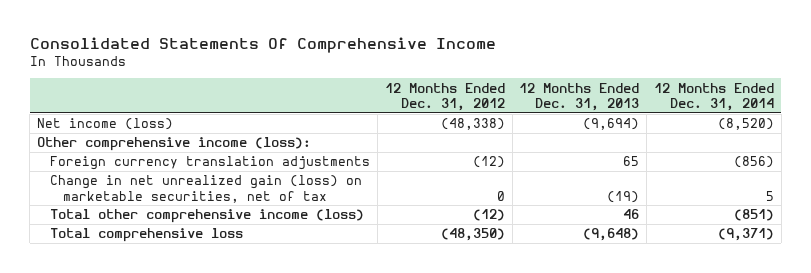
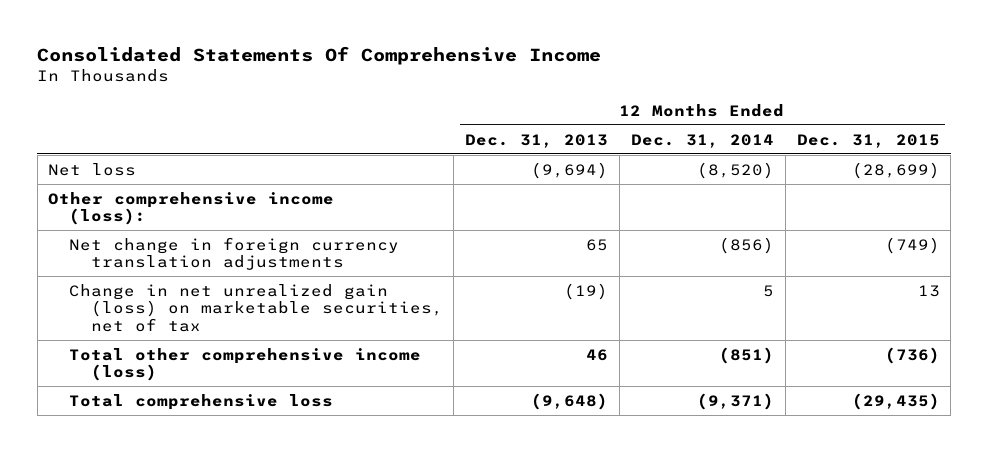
- | 12 Months Ended Dec. 31, 2012 | 12 Months Ended Dec. 31, 2013 | 12 Months Ended Dec. 31, 2014
+ | 12 Months Ended Dec. 31, 2013 | 12 Months Ended Dec. 31, 2014 | 12 Months Ended Dec. 31, 2015
- Net income (loss) | (48,338) | (9,694) | (8,520)
+ Net loss | (9,694) | (8,520) | (28,699)
- Foreign currency translation adjustments | (12) | 65 | (856)
+ Net change in foreign currency translation adjustments | 65 | (856) | (749)

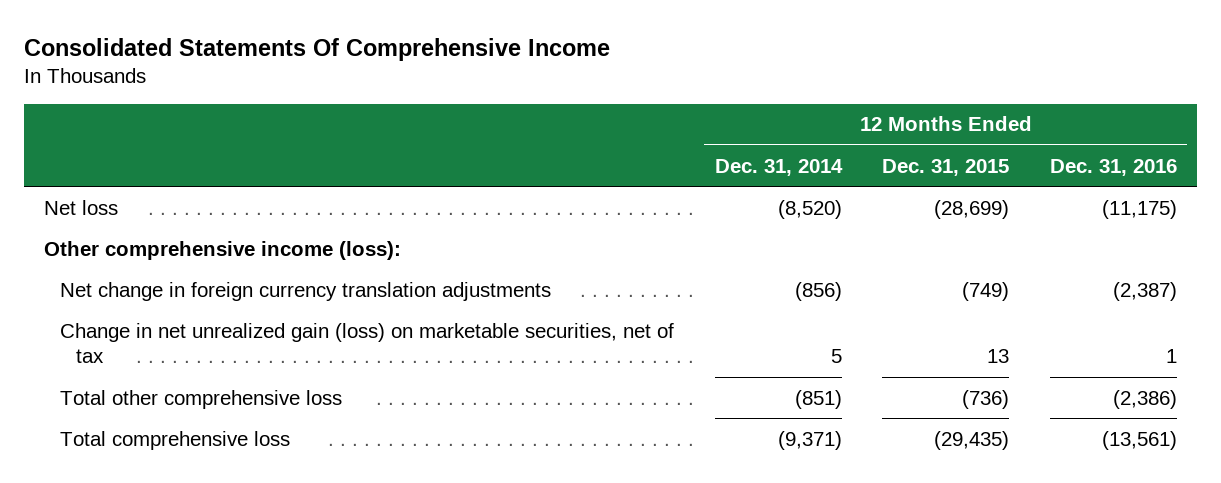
- | 12 Months Ended Dec. 31, 2013 | 12 Months Ended Dec. 31, 2014 | 12 Months Ended Dec. 31, 2015
+ | 12 Months Ended Dec. 31, 2014 | 12 Months Ended Dec. 31, 2015 | 12 Months Ended Dec. 31, 2016
- Total other comprehensive income (loss) | 46 | (851) | (736)
+ Total other comprehensive loss | (851) | (736) | (2,386)

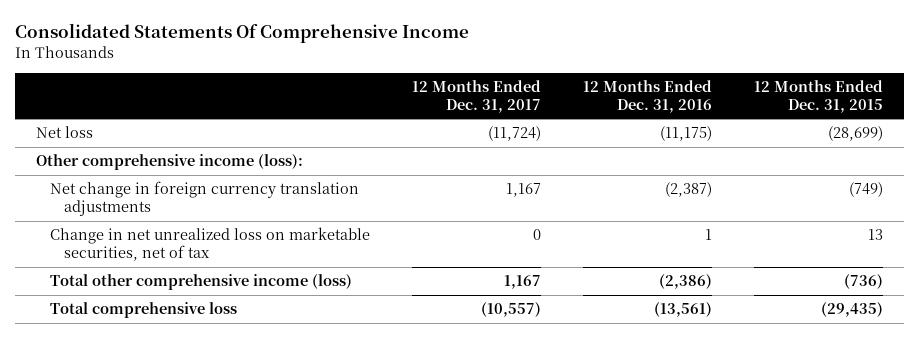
- | 12 Months Ended Dec. 31, 2014 | 12 Months Ended Dec. 31, 2015 | 12 Months Ended Dec. 31, 2016
+ | 12 Months Ended Dec. 31, 2017 | 12 Months Ended Dec. 31, 2016 | 12 Months Ended Dec. 31, 2015
- Change in net unrealized gain (loss) on marketable securities, net of tax | 5 | 13 | 1
- Total other comprehensive loss | (851) | (736) | (2,386)
+ Change in net unrealized loss on marketable securities, net of tax | 0 | 1 | 13
+ Total other comprehensive income (loss) | 1,167 | (2,386) | (736)

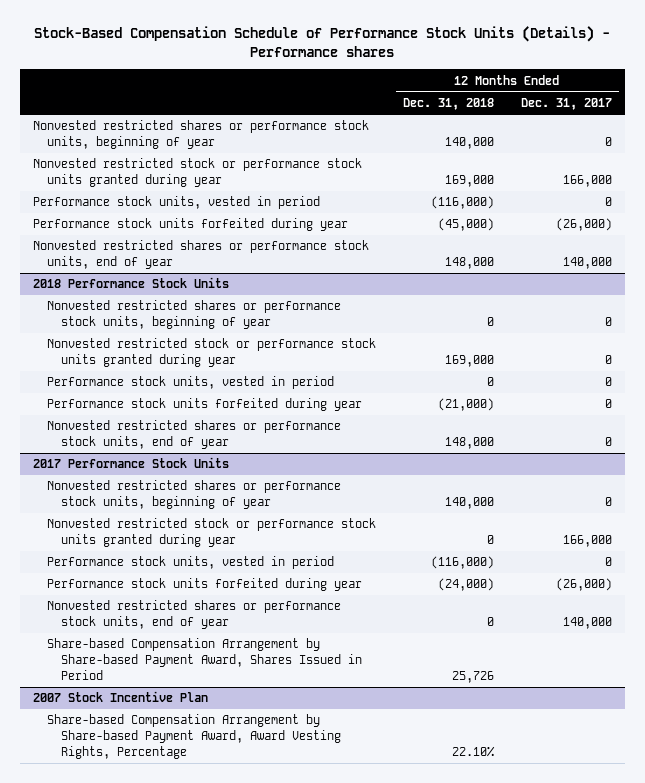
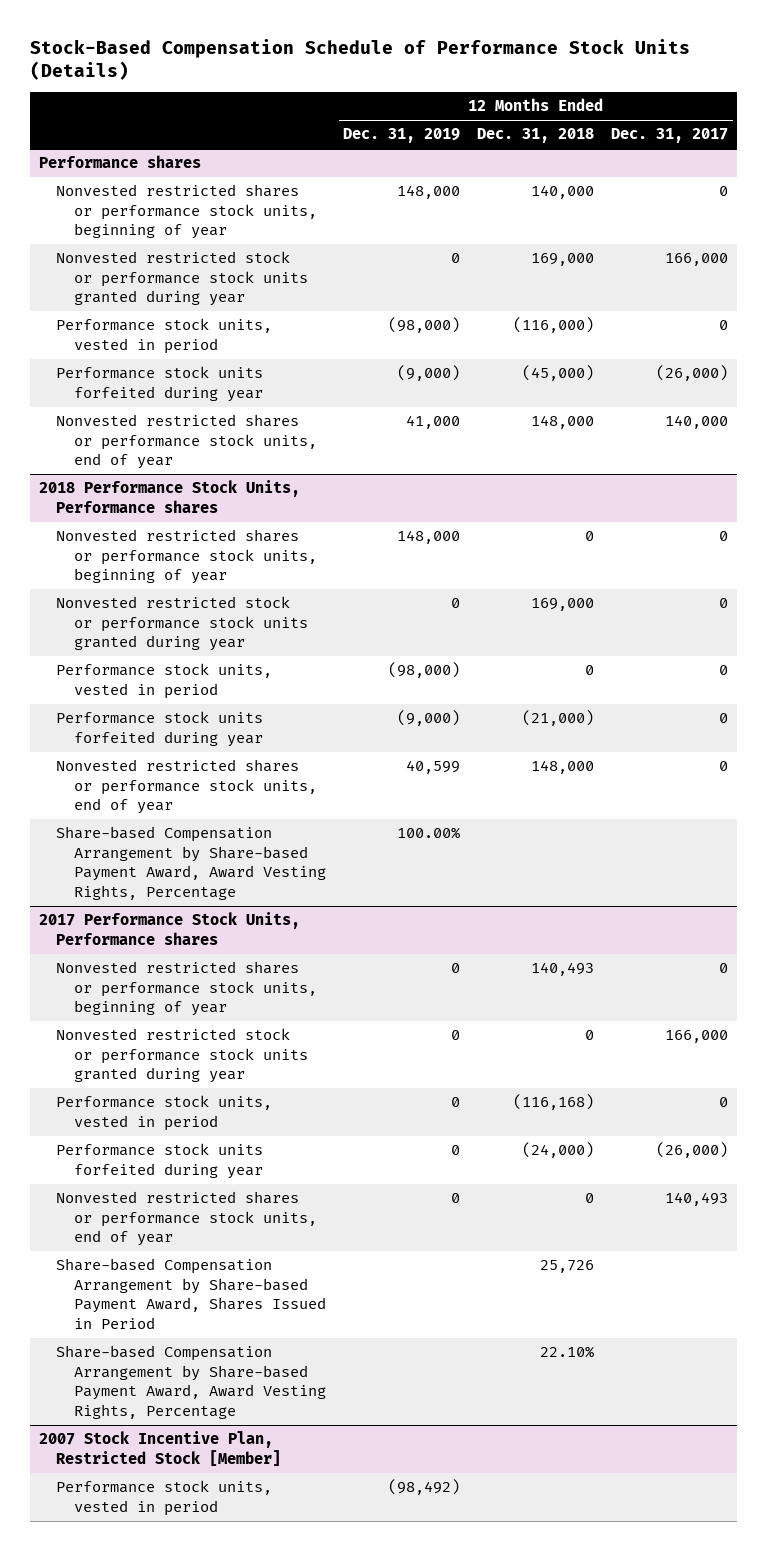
- Stock-Based Compensation Schedule of Performance Stock Units (Details) - Performance shares
+ Stock-Based Compensation Schedule of Performance Stock Units (Details)
- | 12 Months Ended Dec. 31, 2018 | 12 Months Ended Dec. 31, 2017
+ | 12 Months Ended Dec. 31, 2019 | 12 Months Ended Dec. 31, 2018 | 12 Months Ended Dec. 31, 2017
+ Performance shares
- 2018 Performance Stock Units
+ 2018 Performance Stock Units, Performance shares
- 2017 Performance Stock Units
- Nonvested restricted shares or performance stock units, beginning of year | 140,000 | 0
+ Share-based Compensation Arrangement by Share-based Payment Award, Award Vesting Rights, Percentage | 100.00% | |
+ 2017 Performance Stock Units, Performance shares
+ Nonvested restricted shares or performance stock units, beginning of year | 0 | 140,493 | 0
- Performance stock units, vested in period | (116,000) | 0
+ Performance stock units, vested in period | 0 | (116,168) | 0
- Nonvested restricted shares or performance stock units, end of year | 0 | 140,000
+ Nonvested restricted shares or performance stock units, end of year | 0 | 0 | 140,493
- 2007 Stock Incentive Plan
+ 2007 Stock Incentive Plan, Restricted Stock [Member]
+ Performance stock units, vested in period | (98,492) | |

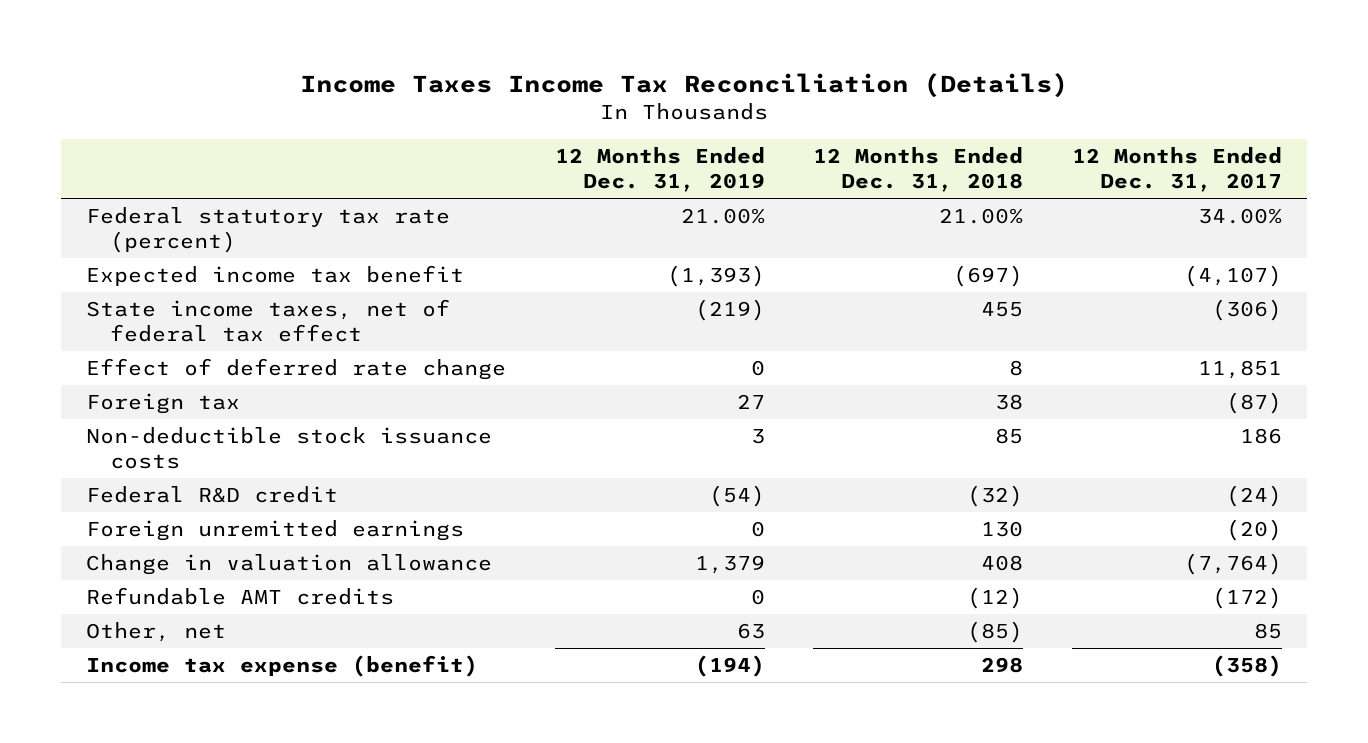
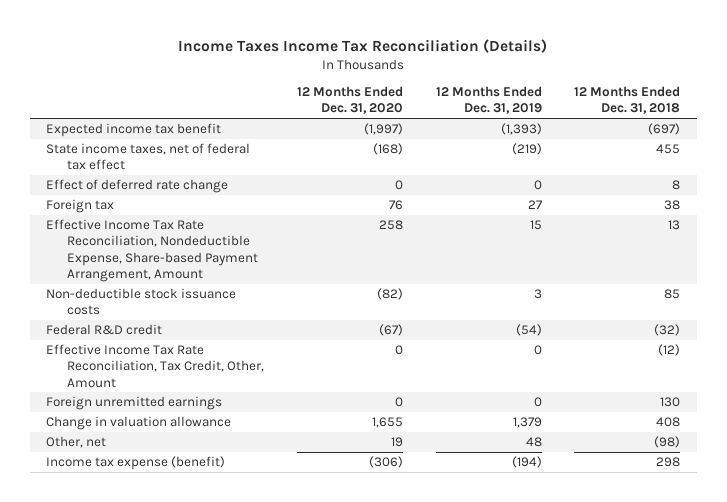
- | 12 Months Ended Dec. 31, 2019 | 12 Months Ended Dec. 31, 2018 | 12 Months Ended Dec. 31, 2017
+ | 12 Months Ended Dec. 31, 2020 | 12 Months Ended Dec. 31, 2019 | 12 Months Ended Dec. 31, 2018
- Federal statutory tax rate (percent) | 21.00% | 21.00% | 34.00%
+ Effective Income Tax Rate Reconciliation, Nondeductible Expense, Share-based Payment Arrangement, Amount | 258 | 15 | 13
+ Effective Income Tax Rate Reconciliation, Tax Credit, Other, Amount | 0 | 0 | (12)
- Refundable AMT credits | 0 | (12) | (172)
- Other, net | 63 | (85) | 85
+ Other, net | 19 | 48 | (98)

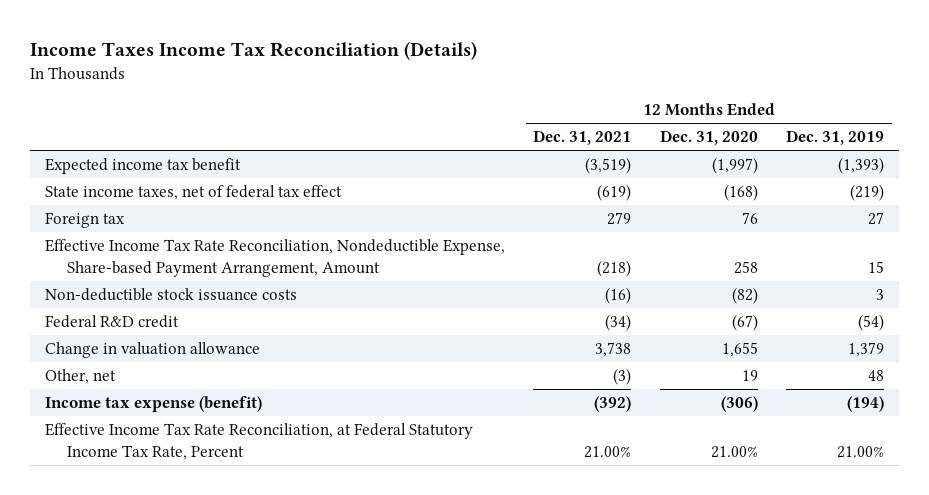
- | 12 Months Ended Dec. 31, 2020 | 12 Months Ended Dec. 31, 2019 | 12 Months Ended Dec. 31, 2018
+ | 12 Months Ended Dec. 31, 2021 | 12 Months Ended Dec. 31, 2020 | 12 Months Ended Dec. 31, 2019
- Effect of deferred rate change | 0 | 0 | 8
- Effective Income Tax Rate Reconciliation, Tax Credit, Other, Amount | 0 | 0 | (12)
- Foreign unremitted earnings | 0 | 0 | 130
+ Effective Income Tax Rate Reconciliation, at Federal Statutory Income Tax Rate, Percent | 21.00% | 21.00% | 21.00%

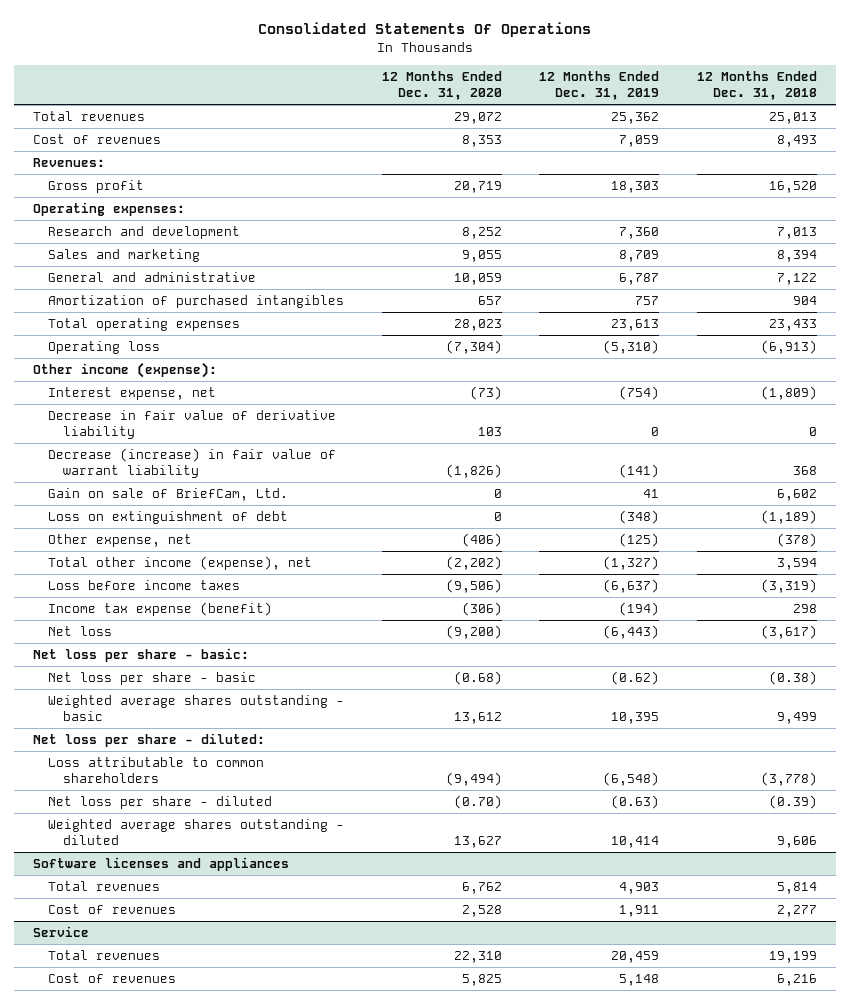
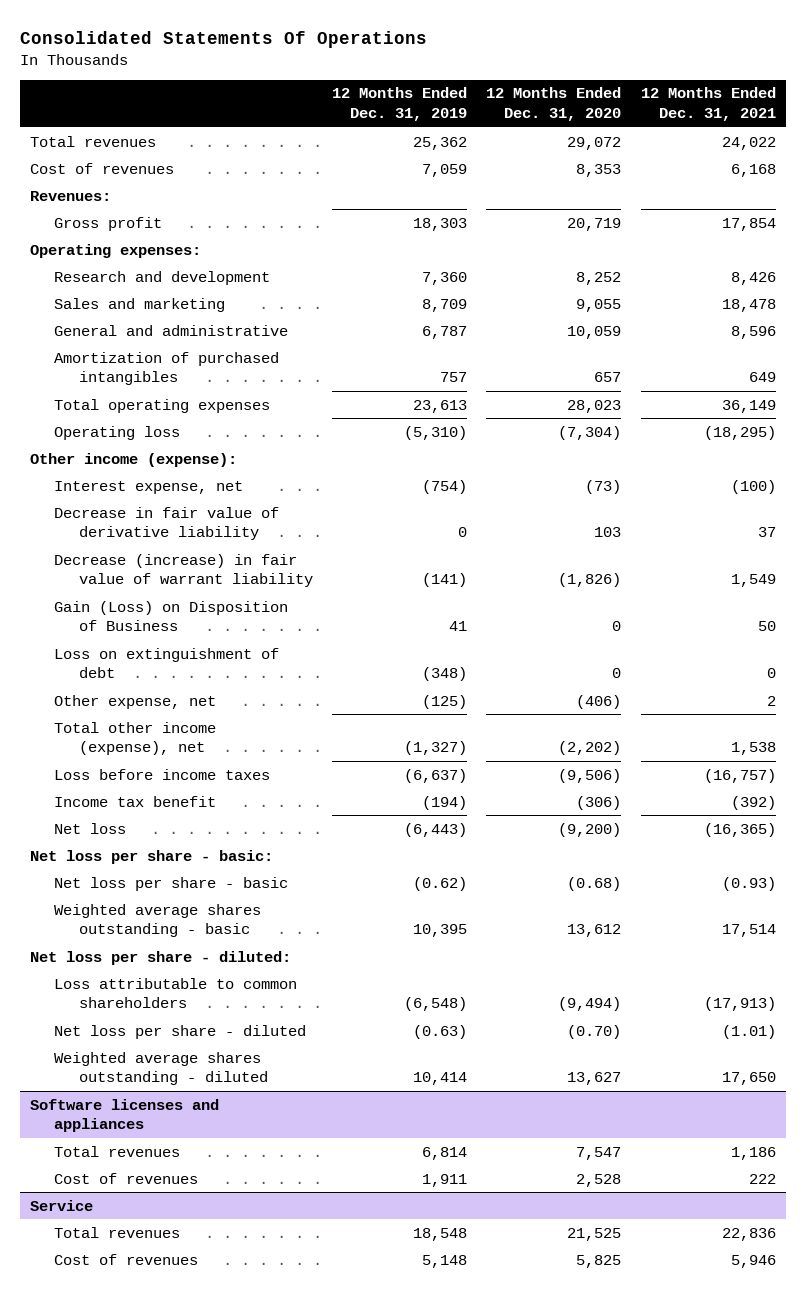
- | 12 Months Ended Dec. 31, 2020 | 12 Months Ended Dec. 31, 2019 | 12 Months Ended Dec. 31, 2018
+ | 12 Months Ended Dec. 31, 2019 | 12 Months Ended Dec. 31, 2020 | 12 Months Ended Dec. 31, 2021
- Gain on sale of BriefCam, Ltd. | 0 | 41 | 6,602
+ Gain (Loss) on Disposition of Business | 41 | 0 | 50
- Income tax expense (benefit) | (306) | (194) | 298
+ Income tax benefit | (194) | (306) | (392)
@ Software licenses and appliances
- Total revenues | 6,762 | 4,903 | 5,814
+ Total revenues | 6,814 | 7,547 | 1,186
@ Service
- Total revenues | 22,310 | 20,459 | 19,199
+ Total revenues | 18,548 | 21,525 | 22,836

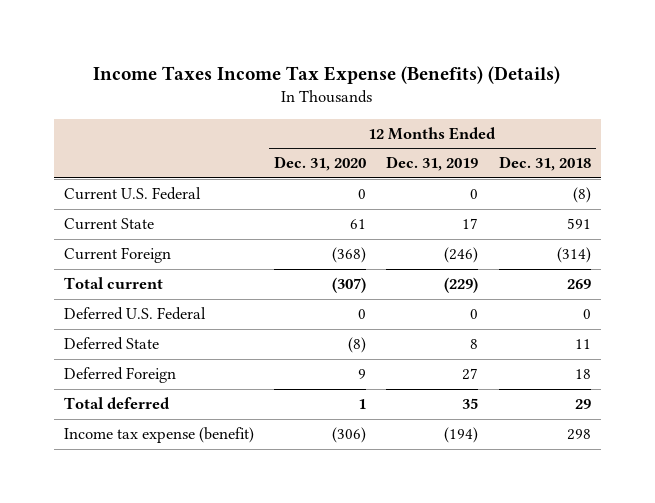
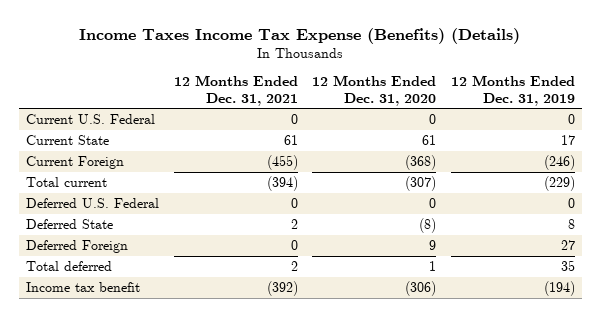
- | 12 Months Ended Dec. 31, 2020 | 12 Months Ended Dec. 31, 2019 | 12 Months Ended Dec. 31, 2018
+ | 12 Months Ended Dec. 31, 2021 | 12 Months Ended Dec. 31, 2020 | 12 Months Ended Dec. 31, 2019
- Income tax expense (benefit) | (306) | (194) | 298
+ Income tax benefit | (392) | (306) | (194)

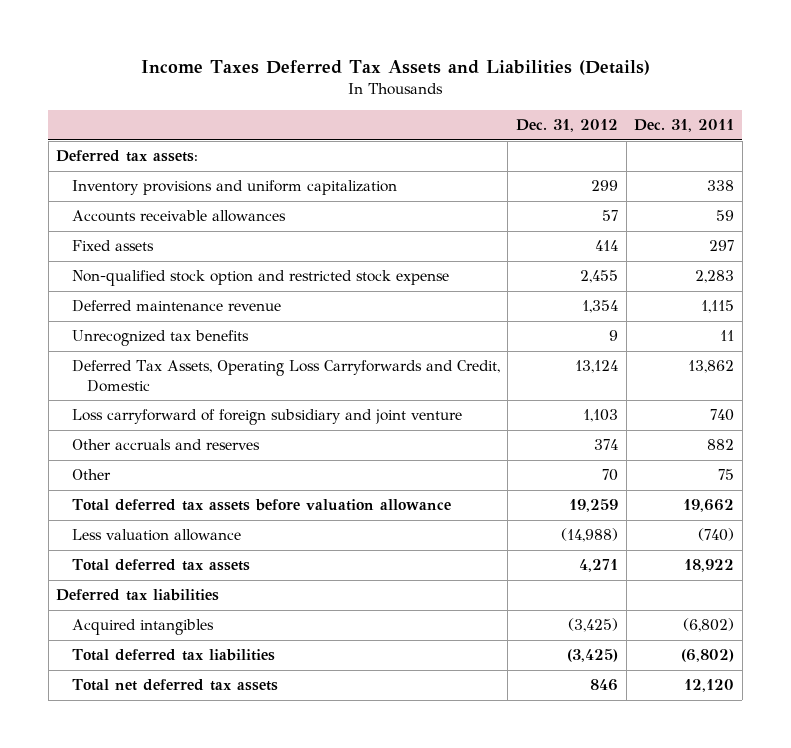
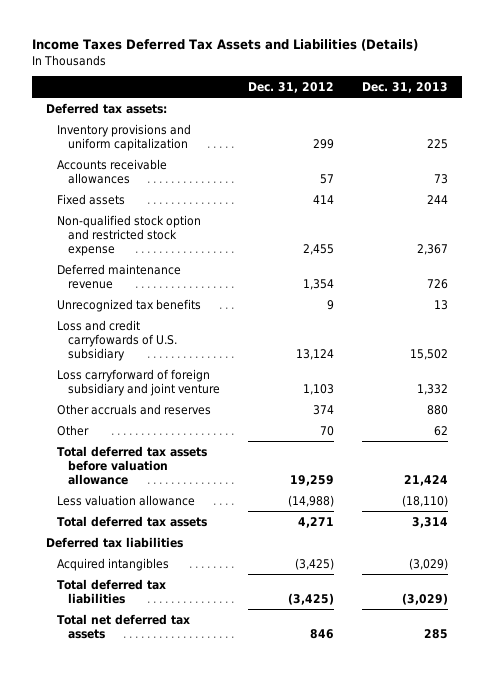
- | Dec. 31, 2012 | Dec. 31, 2011
+ | Dec. 31, 2012 | Dec. 31, 2013
- Deferred Tax Assets, Operating Loss Carryforwards and Credit, Domestic | 13,124 | 13,862
+ Loss and credit carryfowards of U.S. subsidiary | 13,124 | 15,502

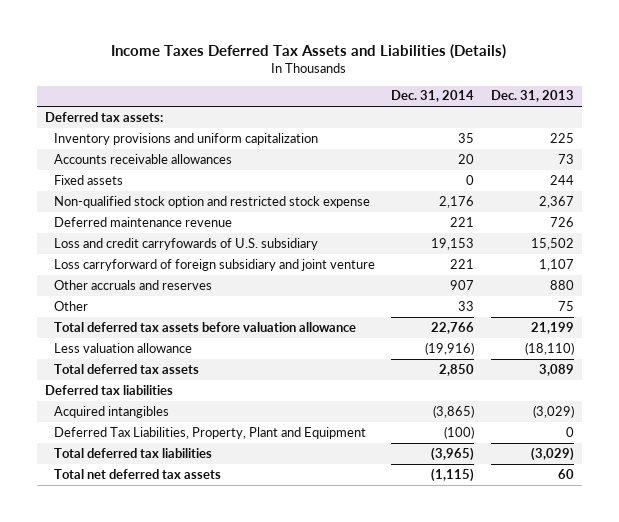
- | Dec. 31, 2012 | Dec. 31, 2013
+ | Dec. 31, 2014 | Dec. 31, 2013
- Unrecognized tax benefits | 9 | 13
- Loss carryforward of foreign subsidiary and joint venture | 1,103 | 1,332
+ Loss carryforward of foreign subsidiary and joint venture | 221 | 1,107
- Other | 70 | 62
- Total deferred tax assets before valuation allowance | 19,259 | 21,424
+ Other | 33 | 75
+ Total deferred tax assets before valuation allowance | 22,766 | 21,199
- Total deferred tax assets | 4,271 | 3,314
+ Total deferred tax assets | 2,850 | 3,089
+ Deferred Tax Liabilities, Property, Plant and Equipment | (100) | 0
- Total net deferred tax assets | 846 | 285
+ Total net deferred tax assets | (1,115) | 60

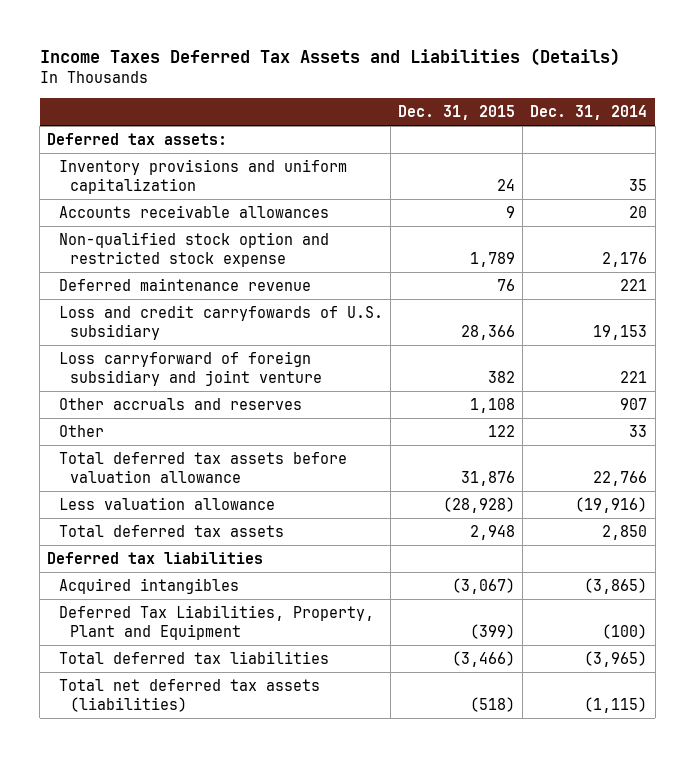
- | Dec. 31, 2014 | Dec. 31, 2013
+ | Dec. 31, 2015 | Dec. 31, 2014
- Fixed assets | 0 | 244
- Total net deferred tax assets | (1,115) | 60
+ Total net deferred tax assets (liabilities) | (518) | (1,115)

